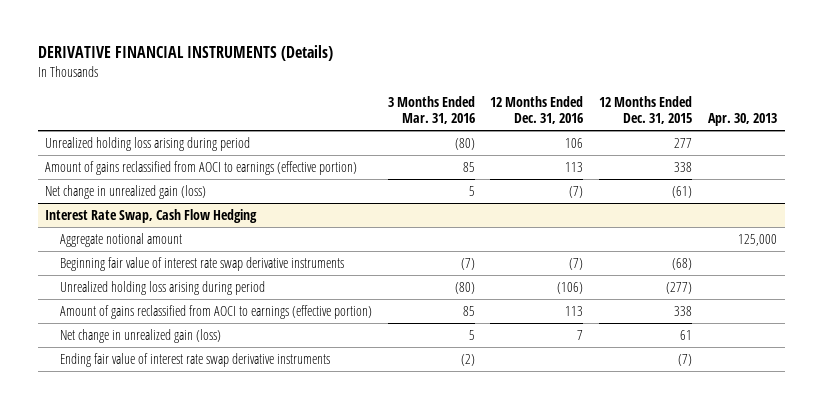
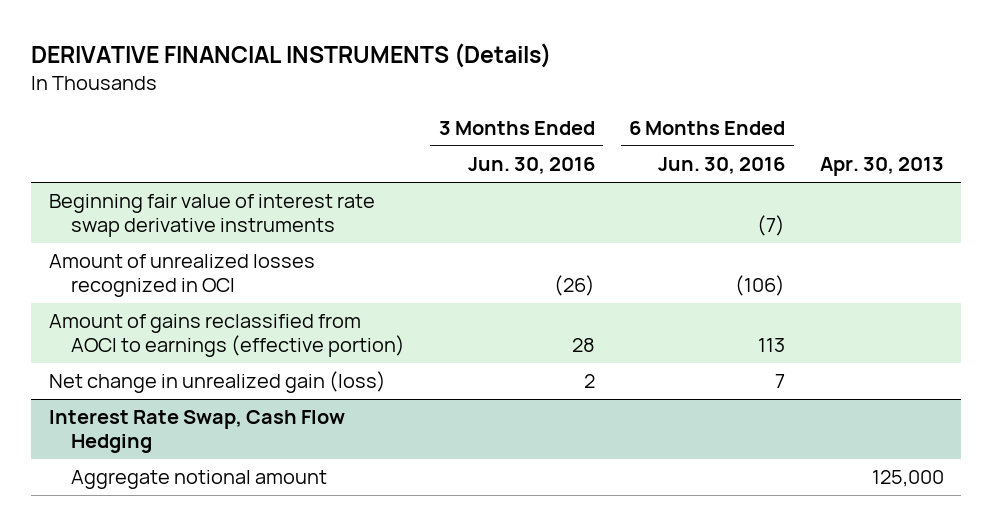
- | 3 Months Ended Mar. 31, 2016 | 12 Months Ended Dec. 31, 2016 | 12 Months Ended Dec. 31, 2015 | Apr. 30, 2013
+ | 3 Months Ended Jun. 30, 2016 | 6 Months Ended Jun. 30, 2016 | Apr. 30, 2013
- Unrealized holding loss arising during period | (80) | 106 | 277 |
+ Beginning fair value of interest rate swap derivative instruments | | (7) |
+ Amount of unrealized losses recognized in OCI | (26) | (106) |
@ Interest Rate Swap, Cash Flow Hedging
- Beginning fair value of interest rate swap derivative instruments | (7) | (7) | (68) |
- Unrealized holding loss arising during period | (80) | (106) | (277) |
- Amount of gains reclassified from AOCI to earnings (effective portion) | 85 | 113 | 338 |
- Net change in unrealized gain (loss) | 5 | 7 | 61 |
- Ending fair value of interest rate swap derivative instruments | (2) | | (7) |

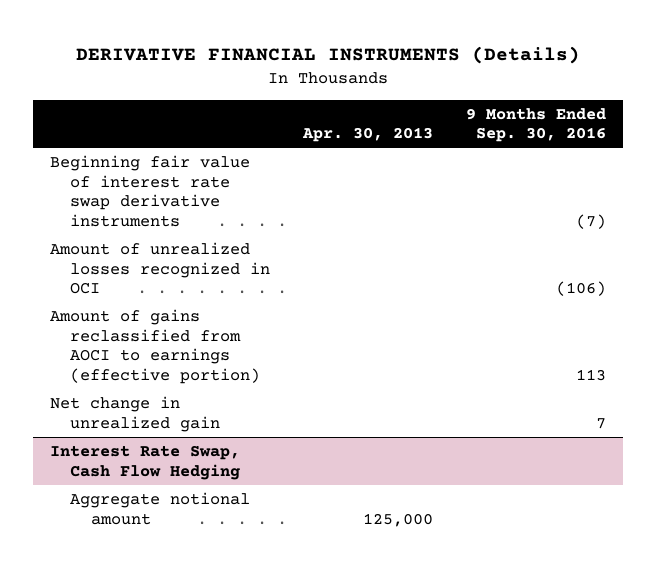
- | 3 Months Ended Jun. 30, 2016 | 6 Months Ended Jun. 30, 2016 | Apr. 30, 2013
+ | Apr. 30, 2013 | 9 Months Ended Sep. 30, 2016
- Net change in unrealized gain (loss) | 2 | 7 |
+ Net change in unrealized gain | | 7

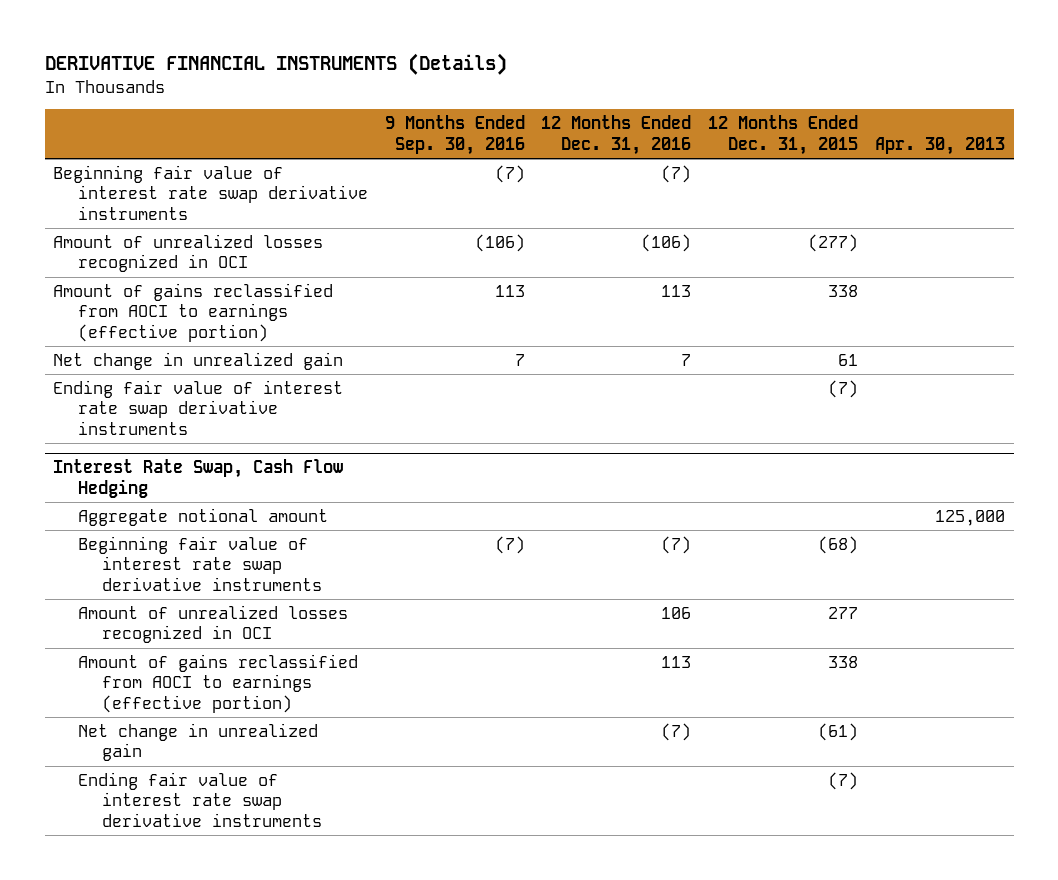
- | Apr. 30, 2013 | 9 Months Ended Sep. 30, 2016
+ | 9 Months Ended Sep. 30, 2016 | 12 Months Ended Dec. 31, 2016 | 12 Months Ended Dec. 31, 2015 | Apr. 30, 2013
+ Ending fair value of interest rate swap derivative instruments | | | (7) |
@ Interest Rate Swap, Cash Flow Hedging
+ Beginning fair value of interest rate swap derivative instruments | (7) | (7) | (68) |
+ Amount of unrealized losses recognized in OCI | | 106 | 277 |
+ Amount of gains reclassified from AOCI to earnings (effective portion) | | 113 | 338 |
+ Net change in unrealized gain | | (7) | (61) |
+ Ending fair value of interest rate swap derivative instruments | | | (7) |

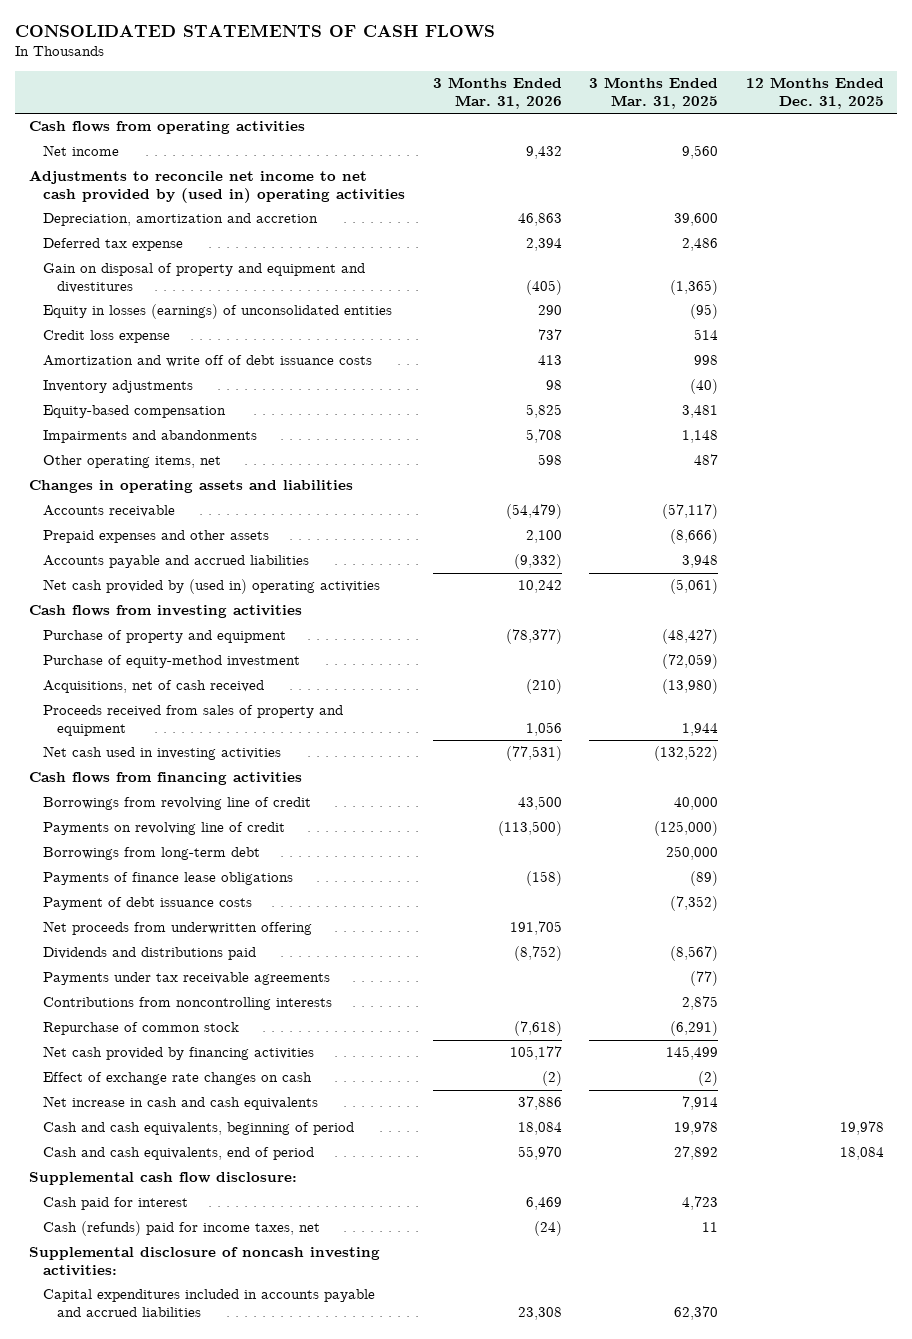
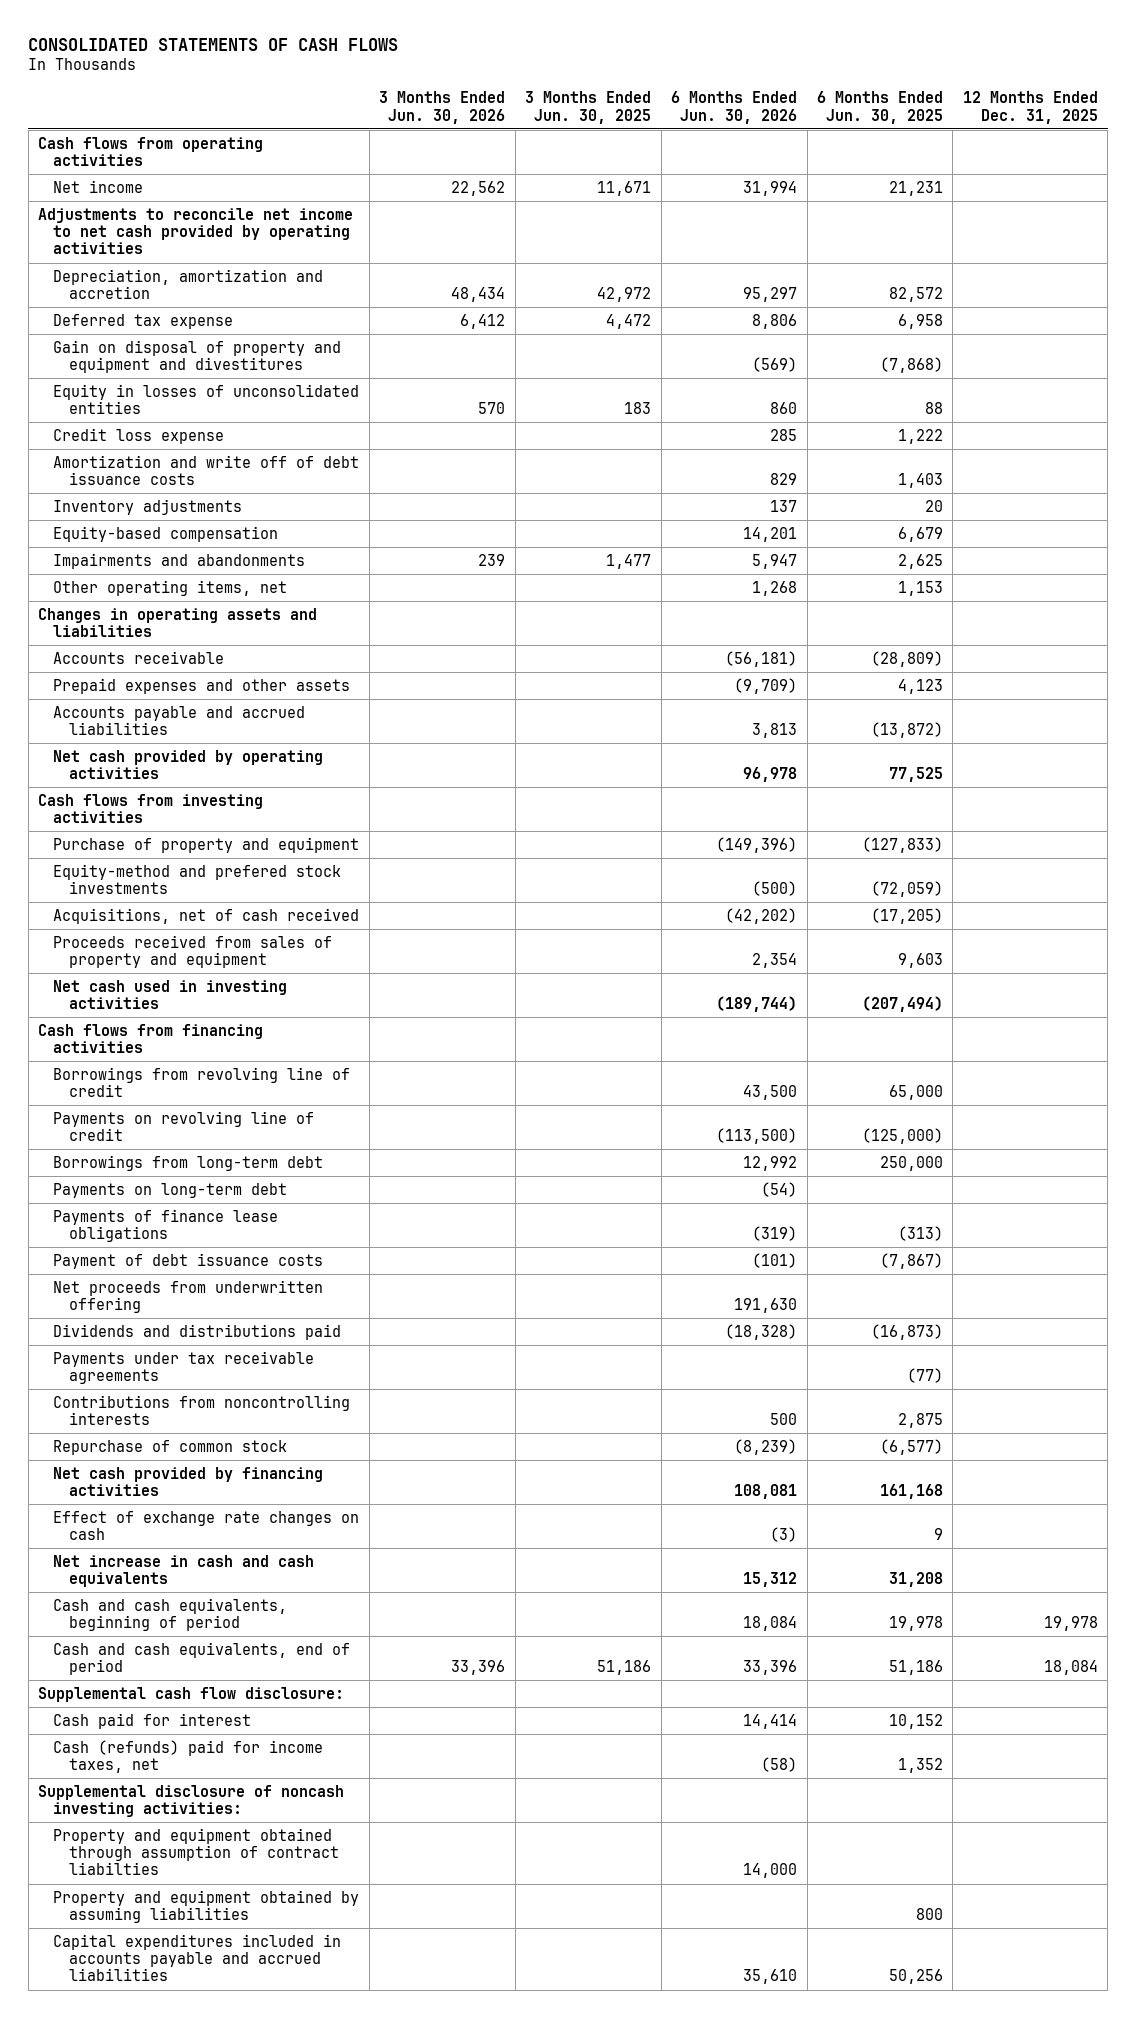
- | 3 Months Ended Mar. 31, 2026 | 3 Months Ended Mar. 31, 2025 | 12 Months Ended Dec. 31, 2025
+ | 3 Months Ended Jun. 30, 2026 | 3 Months Ended Jun. 30, 2025 | 6 Months Ended Jun. 30, 2026 | 6 Months Ended Jun. 30, 2025 | 12 Months Ended Dec. 31, 2025
- Adjustments to reconcile net income to net cash provided by (used in) operating activities
+ Adjustments to reconcile net income to net cash provided by operating activities
- Equity in losses (earnings) of unconsolidated entities | 290 | (95) |
+ Equity in losses of unconsolidated entities | 570 | 183 | 860 | 88 |
- Net cash provided by (used in) operating activities | 10,242 | (5,061) |
+ Net cash provided by operating activities | | | 96,978 | 77,525 |
- Purchase of equity-method investment | | (72,059) |
+ Equity-method and prefered stock investments | | | (500) | (72,059) |
+ Payments on long-term debt | | | (54) | |
+ Property and equipment obtained through assumption of contract liabilties | | | 14,000 | |
+ Property and equipment obtained by assuming liabilities | | | | 800 |

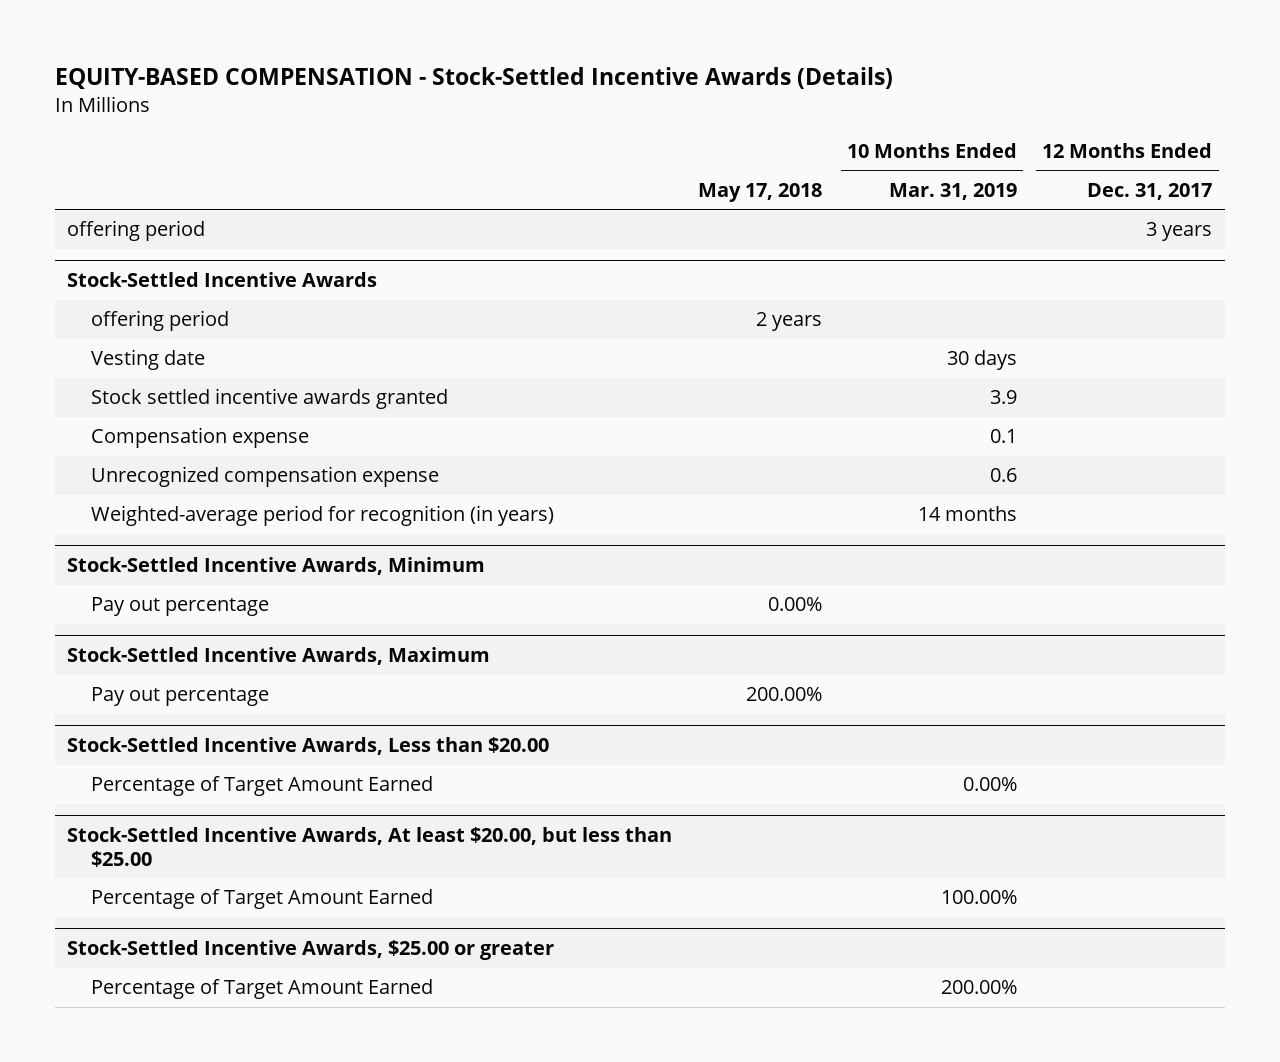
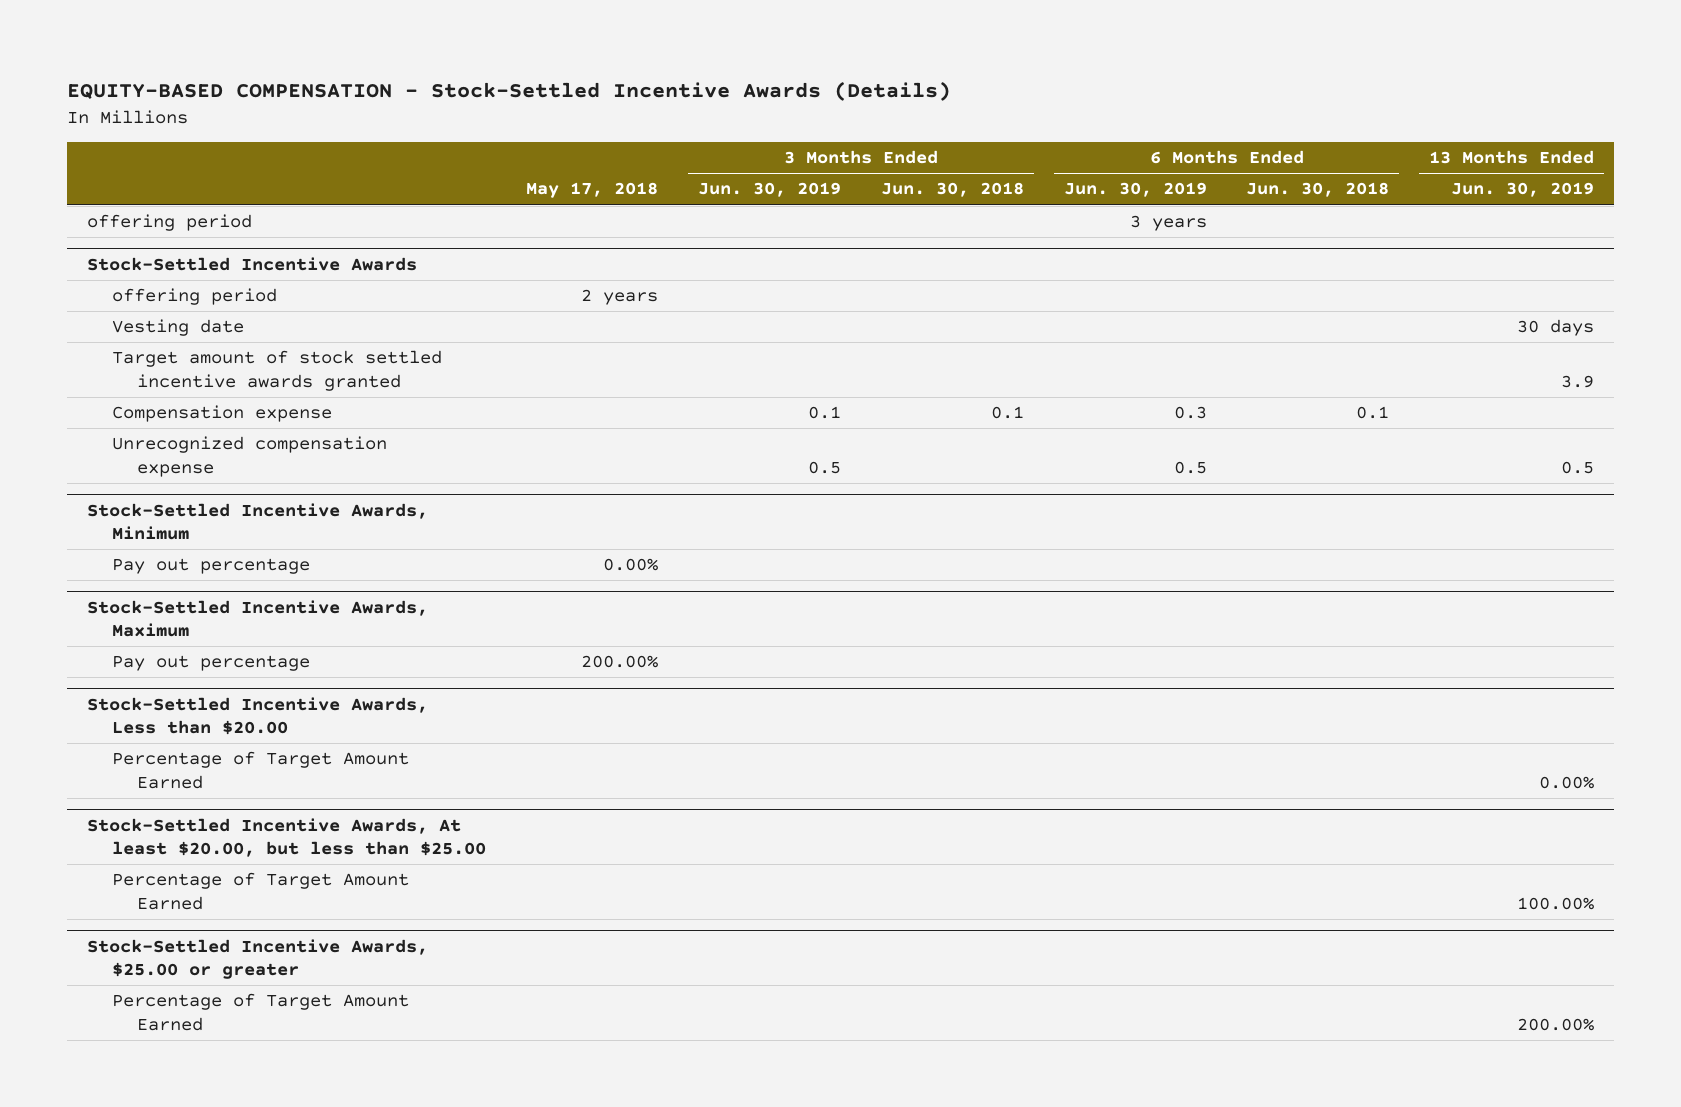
- | May 17, 2018 | 10 Months Ended Mar. 31, 2019 | 12 Months Ended Dec. 31, 2017
+ | May 17, 2018 | 3 Months Ended Jun. 30, 2019 | 3 Months Ended Jun. 30, 2018 | 6 Months Ended Jun. 30, 2019 | 6 Months Ended Jun. 30, 2018 | 13 Months Ended Jun. 30, 2019
@ Stock-Settled Incentive Awards
- Stock settled incentive awards granted | | 3.9 |
+ Target amount of stock settled incentive awards granted | | | | | | 3.9
- Weighted-average period for recognition (in years) | | 14 months |

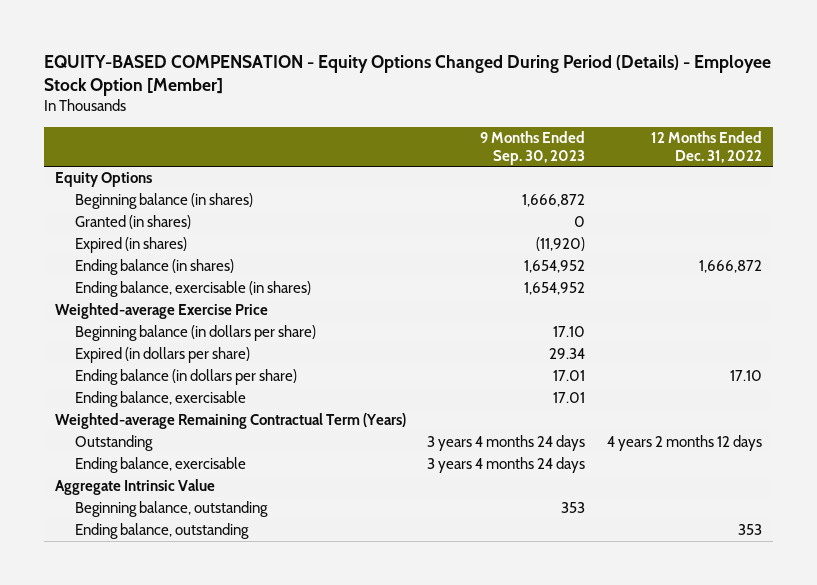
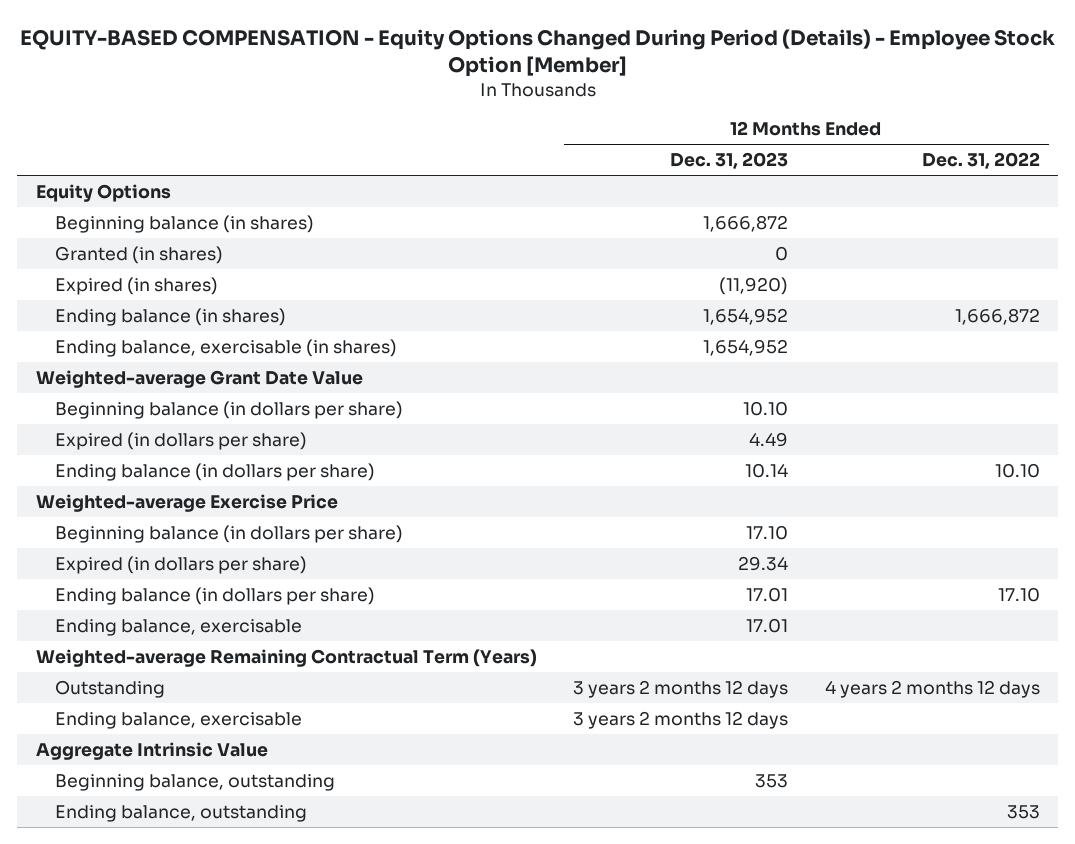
- | 9 Months Ended Sep. 30, 2023 | 12 Months Ended Dec. 31, 2022
+ | 12 Months Ended Dec. 31, 2023 | 12 Months Ended Dec. 31, 2022
+ Weighted-average Grant Date Value
+ Beginning balance (in dollars per share) | 10.10 |
+ Expired (in dollars per share) | 4.49 |
+ Ending balance (in dollars per share) | 10.14 | 10.10

